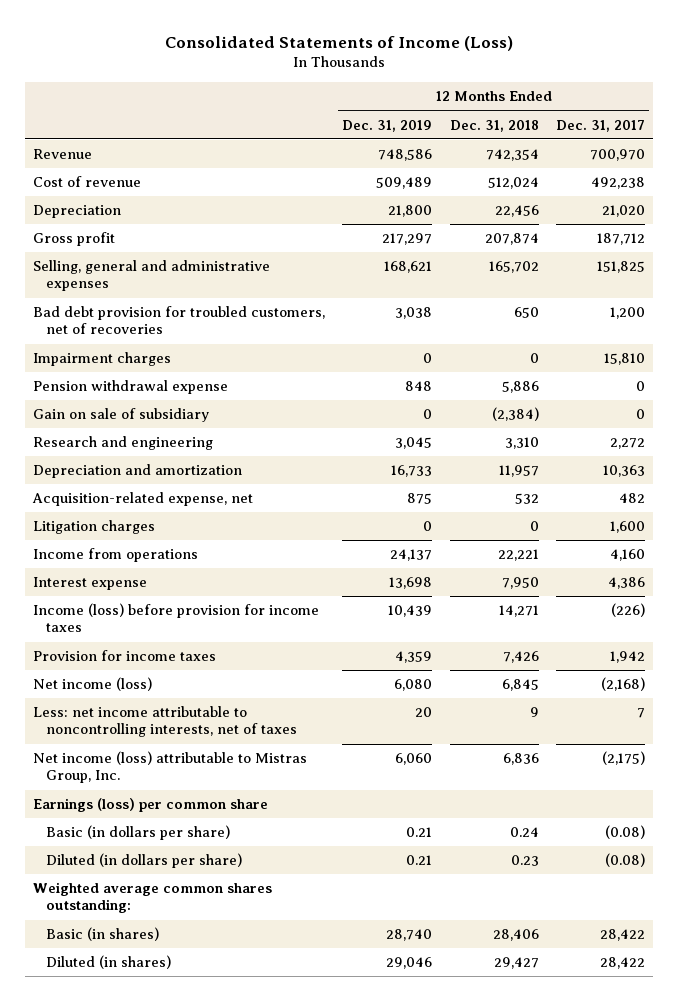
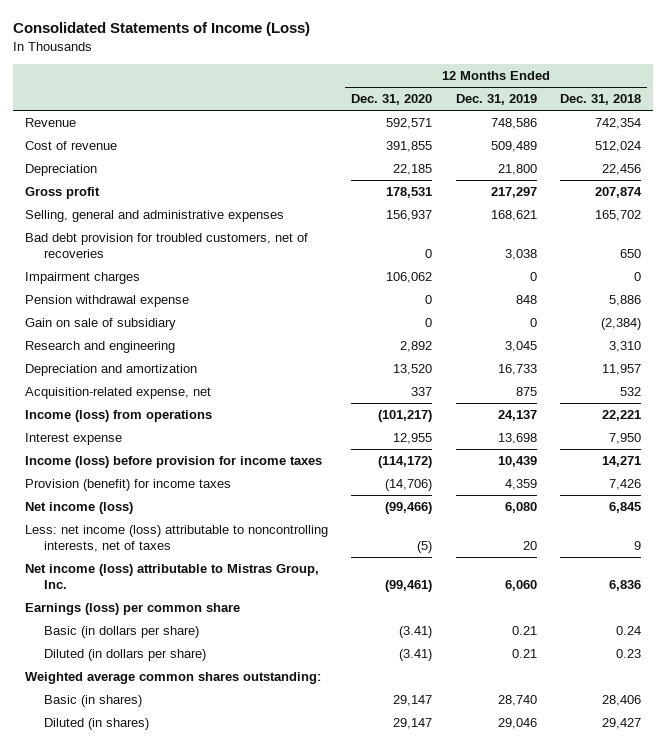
- | 12 Months Ended Dec. 31, 2019 | 12 Months Ended Dec. 31, 2018 | 12 Months Ended Dec. 31, 2017
+ | 12 Months Ended Dec. 31, 2020 | 12 Months Ended Dec. 31, 2019 | 12 Months Ended Dec. 31, 2018
- Litigation charges | 0 | 0 | 1,600
- Income from operations | 24,137 | 22,221 | 4,160
+ Income (loss) from operations | (101,217) | 24,137 | 22,221
- Provision for income taxes | 4,359 | 7,426 | 1,942
+ Provision (benefit) for income taxes | (14,706) | 4,359 | 7,426
- Less: net income attributable to noncontrolling interests, net of taxes | 20 | 9 | 7
+ Less: net income (loss) attributable to noncontrolling interests, net of taxes | (5) | 20 | 9

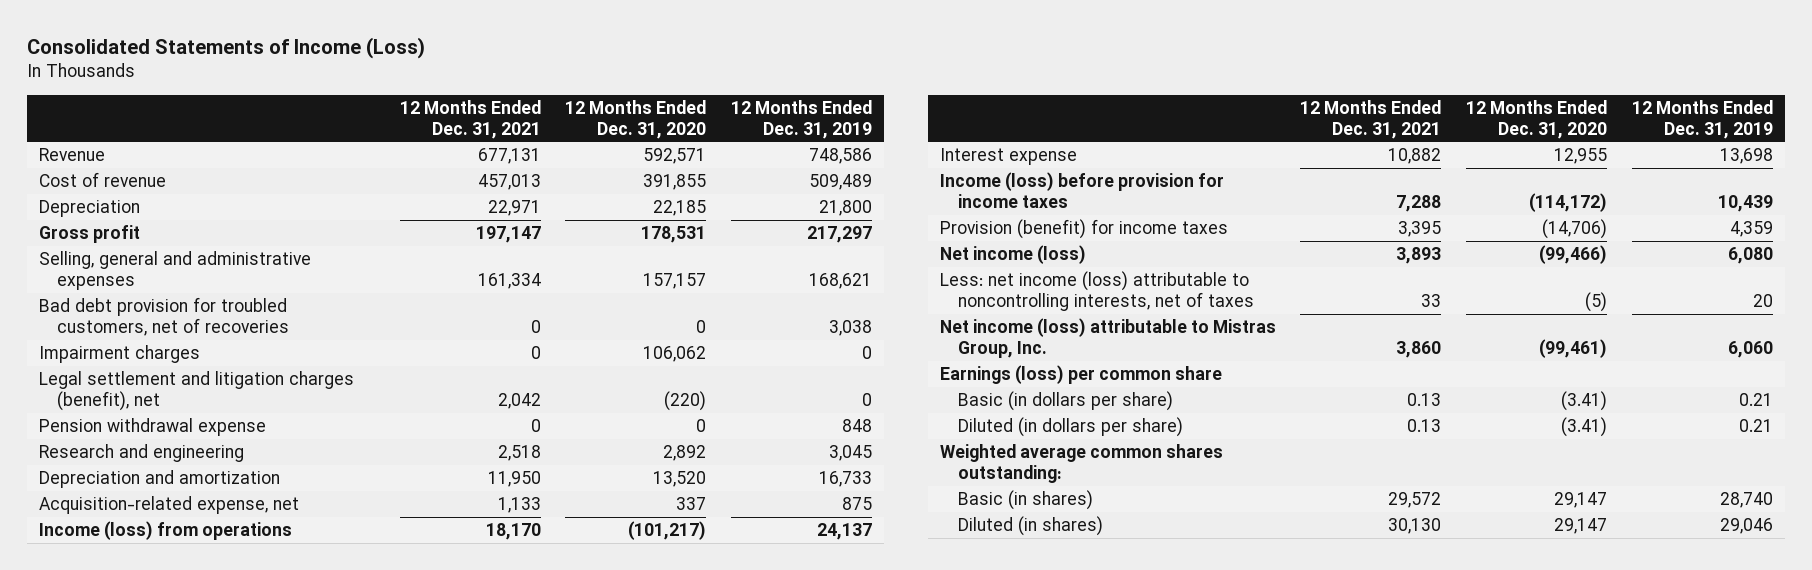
- | 12 Months Ended Dec. 31, 2020 | 12 Months Ended Dec. 31, 2019 | 12 Months Ended Dec. 31, 2018
+ | 12 Months Ended Dec. 31, 2021 | 12 Months Ended Dec. 31, 2020 | 12 Months Ended Dec. 31, 2019
- Selling, general and administrative expenses | 156,937 | 168,621 | 165,702
+ Selling, general and administrative expenses | 161,334 | 157,157 | 168,621
+ Legal settlement and litigation charges (benefit), net | 2,042 | (220) | 0
- Gain on sale of subsidiary | 0 | 0 | (2,384)

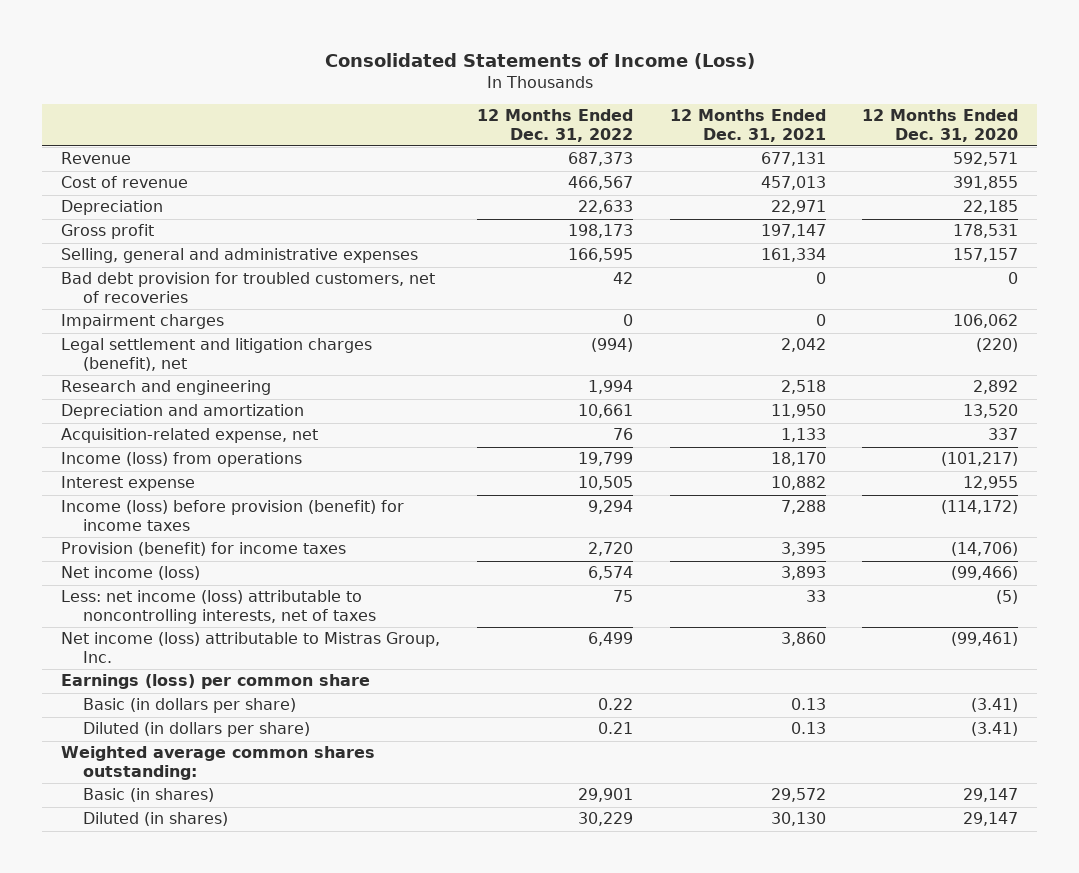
- | 12 Months Ended Dec. 31, 2021 | 12 Months Ended Dec. 31, 2020 | 12 Months Ended Dec. 31, 2019
+ | 12 Months Ended Dec. 31, 2022 | 12 Months Ended Dec. 31, 2021 | 12 Months Ended Dec. 31, 2020
- Pension withdrawal expense | 0 | 0 | 848
- Income (loss) before provision for income taxes | 7,288 | (114,172) | 10,439
+ Income (loss) before provision (benefit) for income taxes | 9,294 | 7,288 | (114,172)

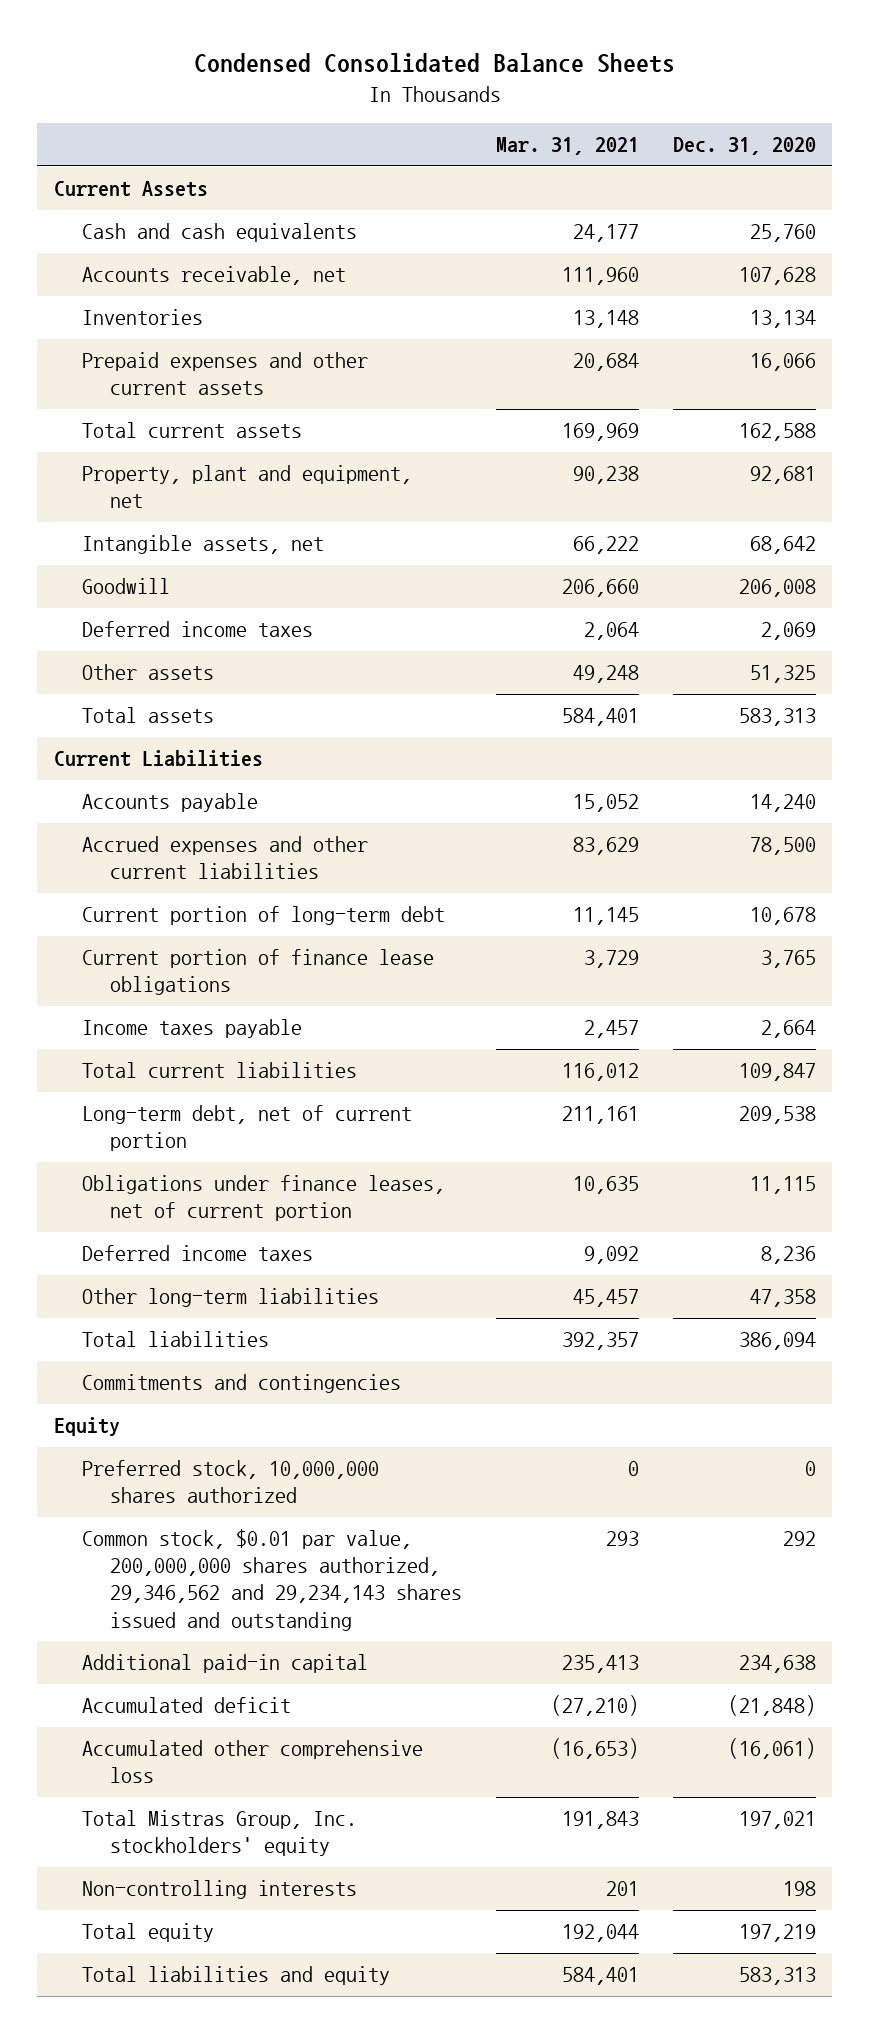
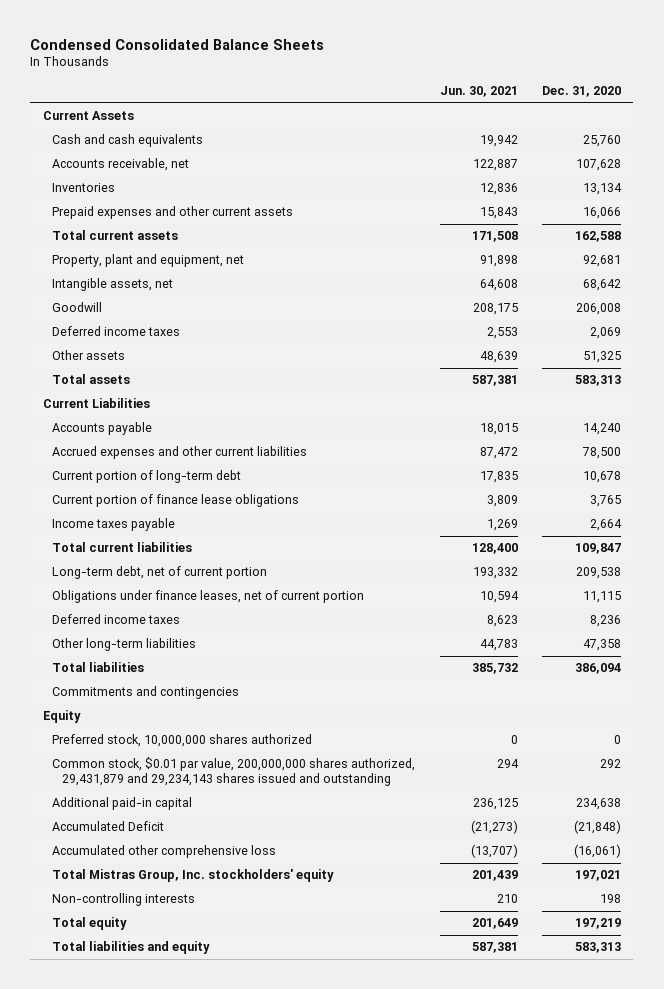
- | Mar. 31, 2021 | Dec. 31, 2020
+ | Jun. 30, 2021 | Dec. 31, 2020
- Common stock, $0.01 par value, 200,000,000 shares authorized, 29,346,562 and 29,234,143 shares issued and outstanding | 293 | 292
+ Common stock, $0.01 par value, 200,000,000 shares authorized, 29,431,879 and 29,234,143 shares issued and outstanding | 294 | 292
- Accumulated deficit | (27,210) | (21,848)
+ Accumulated Deficit | (21,273) | (21,848)

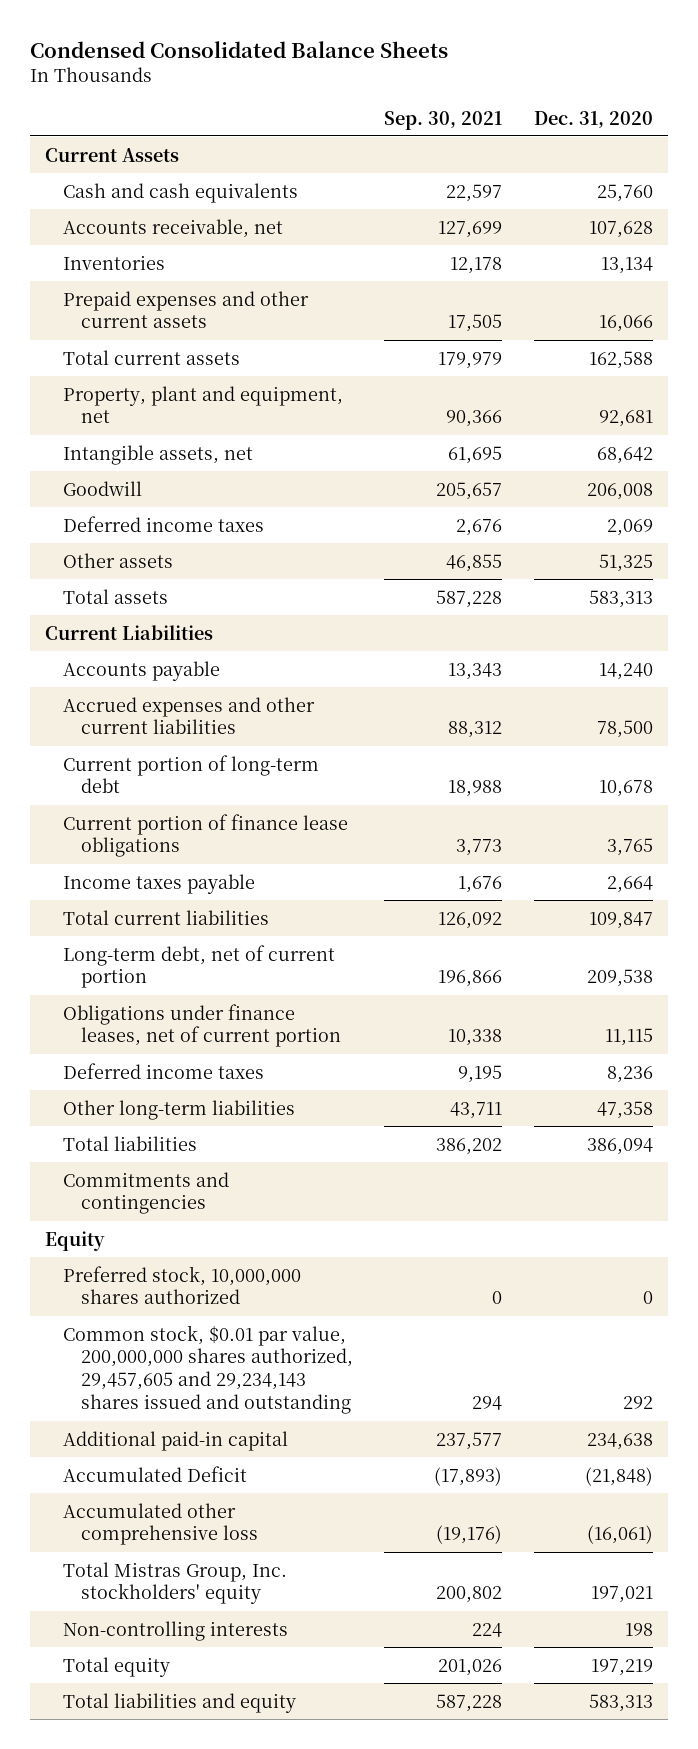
- | Jun. 30, 2021 | Dec. 31, 2020
+ | Sep. 30, 2021 | Dec. 31, 2020
- Common stock, $0.01 par value, 200,000,000 shares authorized, 29,431,879 and 29,234,143 shares issued and outstanding | 294 | 292
+ Common stock, $0.01 par value, 200,000,000 shares authorized, 29,457,605 and 29,234,143 shares issued and outstanding | 294 | 292

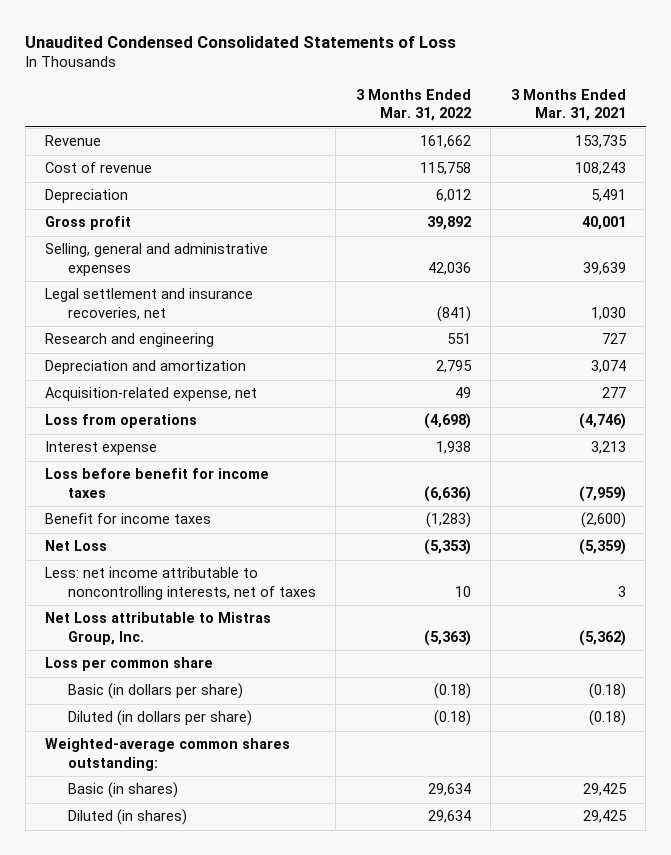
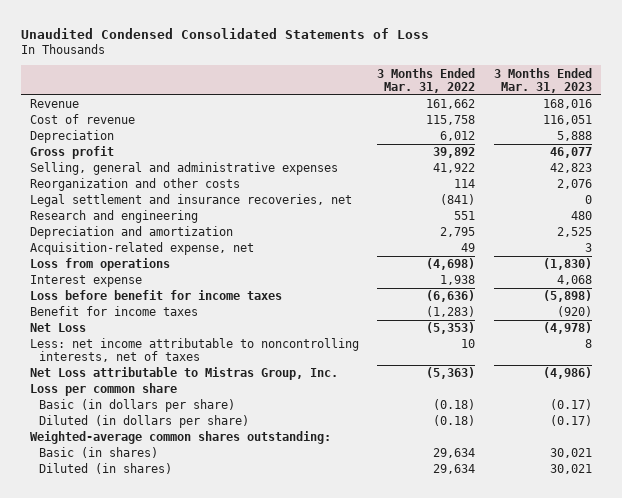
- | 3 Months Ended Mar. 31, 2022 | 3 Months Ended Mar. 31, 2021
+ | 3 Months Ended Mar. 31, 2022 | 3 Months Ended Mar. 31, 2023
- Selling, general and administrative expenses | 42,036 | 39,639
+ Selling, general and administrative expenses | 41,922 | 42,823
+ Reorganization and other costs | 114 | 2,076

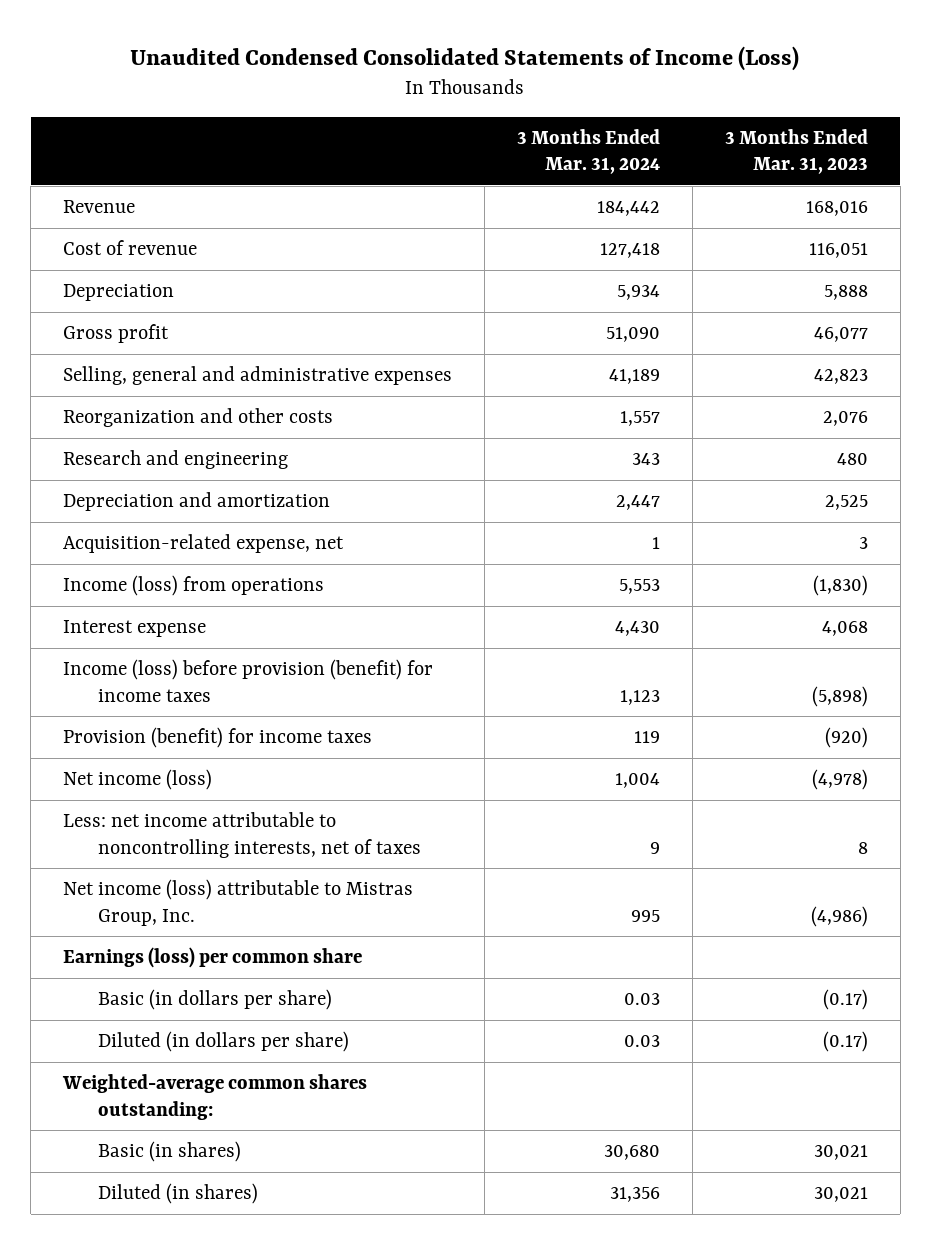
- Unaudited Condensed Consolidated Statements of Loss
+ Unaudited Condensed Consolidated Statements of Income (Loss)
- | 3 Months Ended Mar. 31, 2022 | 3 Months Ended Mar. 31, 2023
+ | 3 Months Ended Mar. 31, 2024 | 3 Months Ended Mar. 31, 2023
- Legal settlement and insurance recoveries, net | (841) | 0
- Loss from operations | (4,698) | (1,830)
+ Income (loss) from operations | 5,553 | (1,830)
- Loss before benefit for income taxes | (6,636) | (5,898)
- Benefit for income taxes | (1,283) | (920)
- Net Loss | (5,353) | (4,978)
+ Income (loss) before provision (benefit) for income taxes | 1,123 | (5,898)
+ Provision (benefit) for income taxes | 119 | (920)
+ Net income (loss) | 1,004 | (4,978)
- Net Loss attributable to Mistras Group, Inc. | (5,363) | (4,986)
- Loss per common share
+ Net income (loss) attributable to Mistras Group, Inc. | 995 | (4,986)
+ Earnings (loss) per common share

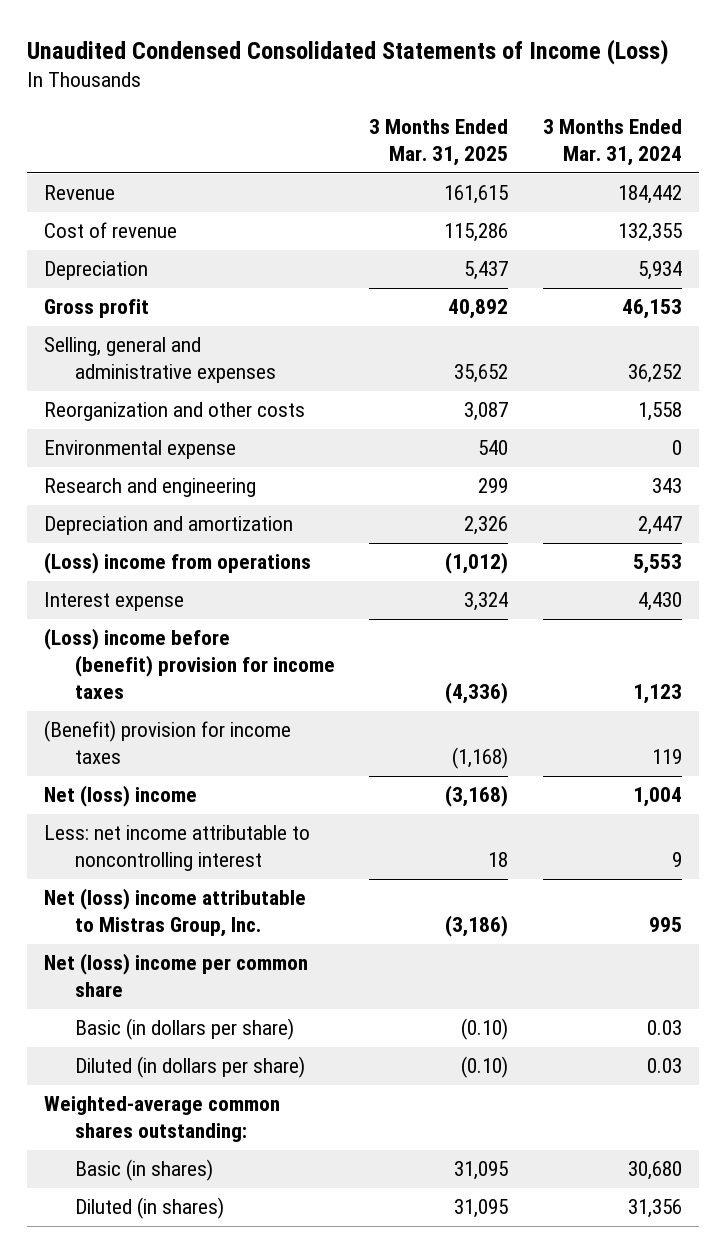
- | 3 Months Ended Mar. 31, 2024 | 3 Months Ended Mar. 31, 2023
+ | 3 Months Ended Mar. 31, 2025 | 3 Months Ended Mar. 31, 2024
- Cost of revenue | 127,418 | 116,051
+ Cost of revenue | 115,286 | 132,355
- Gross profit | 51,090 | 46,077
- Selling, general and administrative expenses | 41,189 | 42,823
- Reorganization and other costs | 1,557 | 2,076
+ Gross profit | 40,892 | 46,153
+ Selling, general and administrative expenses | 35,652 | 36,252
+ Reorganization and other costs | 3,087 | 1,558
+ Environmental expense | 540 | 0
- Acquisition-related expense, net | 1 | 3
- Income (loss) from operations | 5,553 | (1,830)
+ (Loss) income from operations | (1,012) | 5,553
- Income (loss) before provision (benefit) for income taxes | 1,123 | (5,898)
- Provision (benefit) for income taxes | 119 | (920)
- Net income (loss) | 1,004 | (4,978)
- Less: net income attributable to noncontrolling interests, net of taxes | 9 | 8
- Net income (loss) attributable to Mistras Group, Inc. | 995 | (4,986)
- Earnings (loss) per common share
+ (Loss) income before (benefit) provision for income taxes | (4,336) | 1,123
+ (Benefit) provision for income taxes | (1,168) | 119
+ Net (loss) income | (3,168) | 1,004
+ Less: net income attributable to noncontrolling interest | 18 | 9
+ Net (loss) income attributable to Mistras Group, Inc. | (3,186) | 995
+ Net (loss) income per common share

